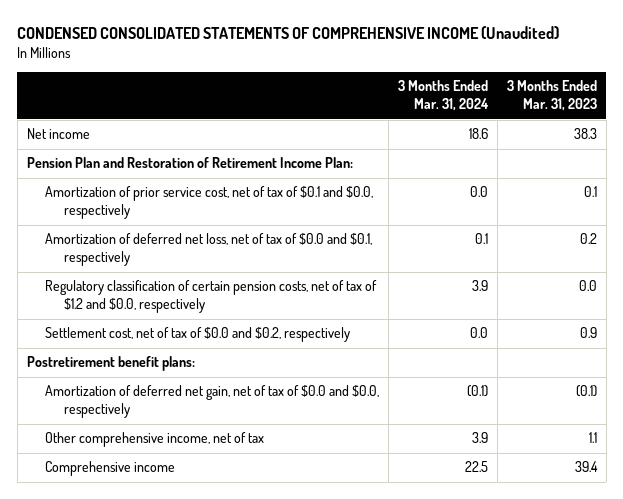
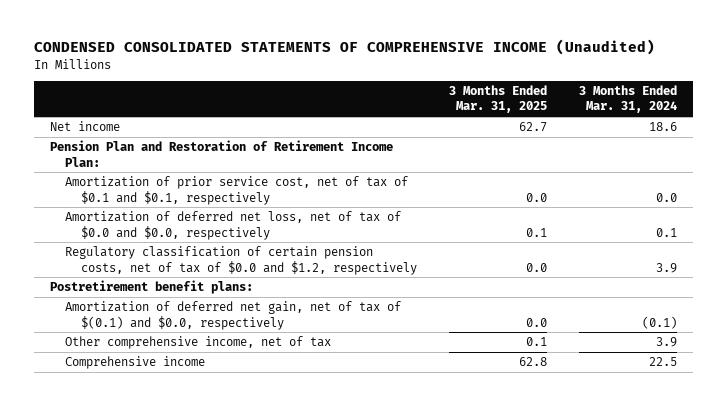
- | 3 Months Ended Mar. 31, 2024 | 3 Months Ended Mar. 31, 2023
+ | 3 Months Ended Mar. 31, 2025 | 3 Months Ended Mar. 31, 2024
- Amortization of prior service cost, net of tax of $0.1 and $0.0, respectively | 0.0 | 0.1
- Amortization of deferred net loss, net of tax of $0.0 and $0.1, respectively | 0.1 | 0.2
- Regulatory classification of certain pension costs, net of tax of $1.2 and $0.0, respectively | 3.9 | 0.0
- Settlement cost, net of tax of $0.0 and $0.2, respectively | 0.0 | 0.9
+ Amortization of prior service cost, net of tax of $0.1 and $0.1, respectively | 0.0 | 0.0
+ Amortization of deferred net loss, net of tax of $0.0 and $0.0, respectively | 0.1 | 0.1
+ Regulatory classification of certain pension costs, net of tax of $0.0 and $1.2, respectively | 0.0 | 3.9
- Amortization of deferred net gain, net of tax of $0.0 and $0.0, respectively | (0.1) | (0.1)
+ Amortization of deferred net gain, net of tax of $(0.1) and $0.0, respectively | 0.0 | (0.1)

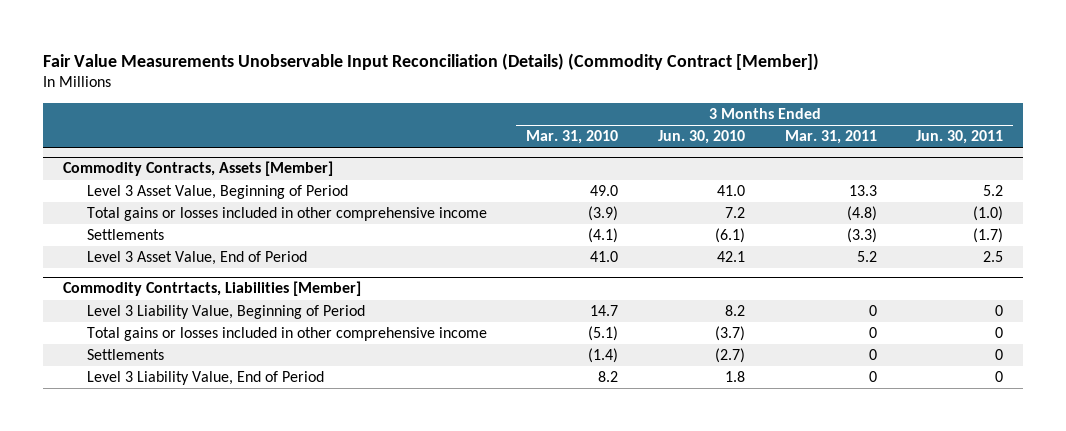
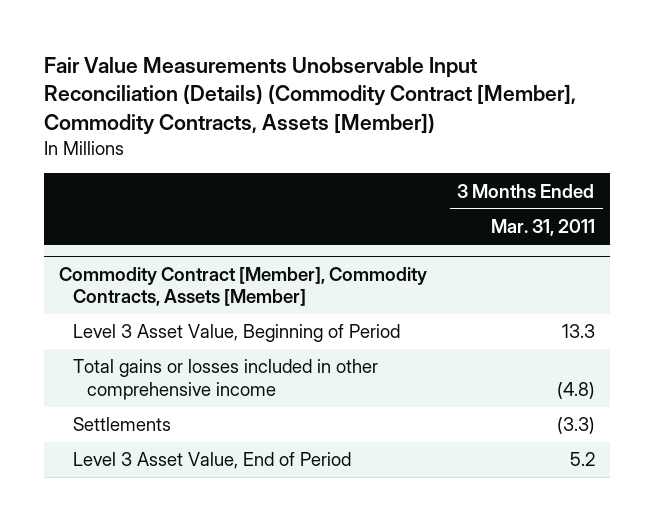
- Fair Value Measurements Unobservable Input Reconciliation (Details) (Commodity Contract [Member])
+ Fair Value Measurements Unobservable Input Reconciliation (Details) (Commodity Contract [Member], Commodity Contracts, Assets [Member])
- | 3 Months Ended Mar. 31, 2010 | 3 Months Ended Jun. 30, 2010 | 3 Months Ended Mar. 31, 2011 | 3 Months Ended Jun. 30, 2011
+ | 3 Months Ended Mar. 31, 2011
- Commodity Contracts, Assets [Member]
+ Commodity Contract [Member], Commodity Contracts, Assets [Member]
- Commodity Contrtacts, Liabilities [Member]
- Level 3 Liability Value, Beginning of Period | 14.7 | 8.2 | 0 | 0
- Total gains or losses included in other comprehensive income | (5.1) | (3.7) | 0 | 0
- Settlements | (1.4) | (2.7) | 0 | 0
- Level 3 Liability Value, End of Period | 8.2 | 1.8 | 0 | 0

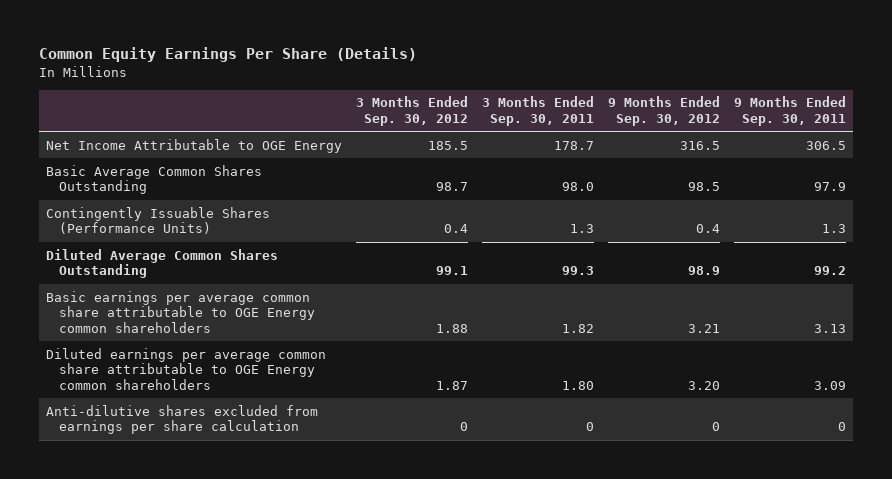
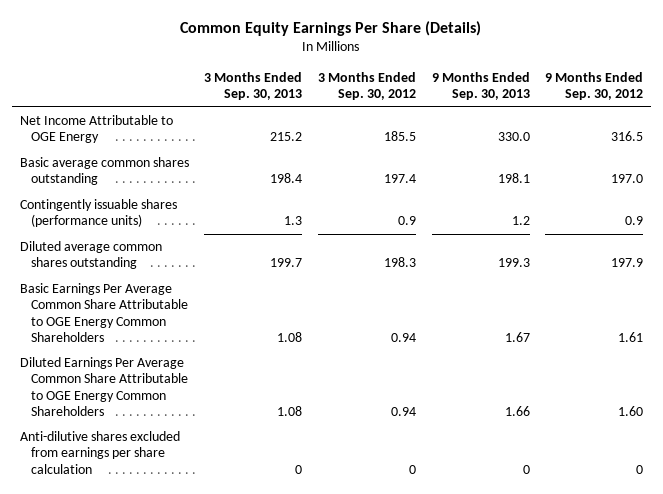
- | 3 Months Ended Sep. 30, 2012 | 3 Months Ended Sep. 30, 2011 | 9 Months Ended Sep. 30, 2012 | 9 Months Ended Sep. 30, 2011
+ | 3 Months Ended Sep. 30, 2013 | 3 Months Ended Sep. 30, 2012 | 9 Months Ended Sep. 30, 2013 | 9 Months Ended Sep. 30, 2012
- Basic Average Common Shares Outstanding | 98.7 | 98.0 | 98.5 | 97.9
- Contingently Issuable Shares (Performance Units) | 0.4 | 1.3 | 0.4 | 1.3
- Diluted Average Common Shares Outstanding | 99.1 | 99.3 | 98.9 | 99.2
- Basic earnings per average common share attributable to OGE Energy common shareholders | 1.88 | 1.82 | 3.21 | 3.13
- Diluted earnings per average common share attributable to OGE Energy common shareholders | 1.87 | 1.80 | 3.20 | 3.09
+ Basic average common shares outstanding | 198.4 | 197.4 | 198.1 | 197.0
+ Contingently issuable shares (performance units) | 1.3 | 0.9 | 1.2 | 0.9
+ Diluted average common shares outstanding | 199.7 | 198.3 | 199.3 | 197.9
+ Basic Earnings Per Average Common Share Attributable to OGE Energy Common Shareholders | 1.08 | 0.94 | 1.67 | 1.61
+ Diluted Earnings Per Average Common Share Attributable to OGE Energy Common Shareholders | 1.08 | 0.94 | 1.66 | 1.60

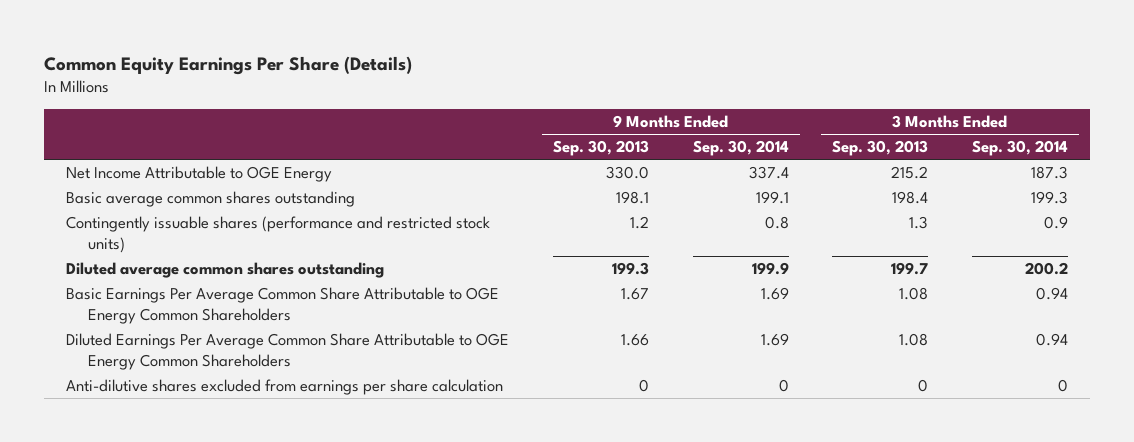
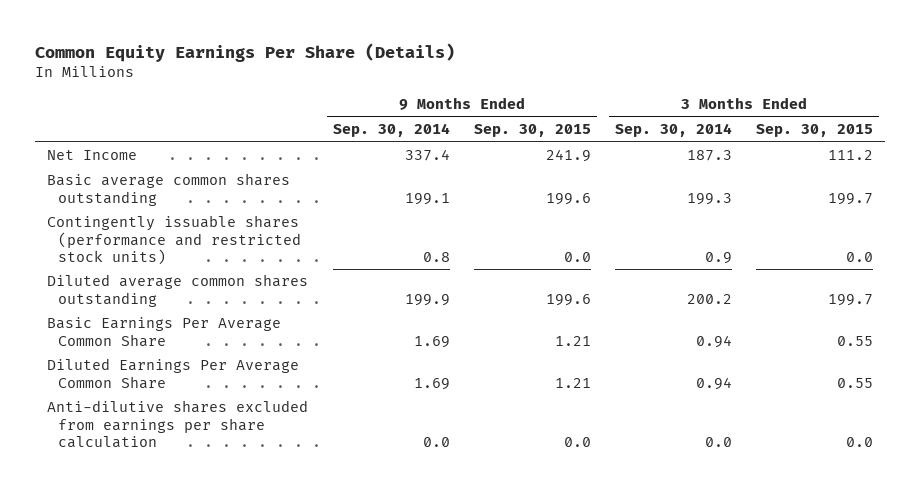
- | 9 Months Ended Sep. 30, 2013 | 9 Months Ended Sep. 30, 2014 | 3 Months Ended Sep. 30, 2013 | 3 Months Ended Sep. 30, 2014
+ | 9 Months Ended Sep. 30, 2014 | 9 Months Ended Sep. 30, 2015 | 3 Months Ended Sep. 30, 2014 | 3 Months Ended Sep. 30, 2015
- Net Income Attributable to OGE Energy | 330.0 | 337.4 | 215.2 | 187.3
+ Net Income | 337.4 | 241.9 | 187.3 | 111.2
- Basic Earnings Per Average Common Share Attributable to OGE Energy Common Shareholders | 1.67 | 1.69 | 1.08 | 0.94
- Diluted Earnings Per Average Common Share Attributable to OGE Energy Common Shareholders | 1.66 | 1.69 | 1.08 | 0.94
- Anti-dilutive shares excluded from earnings per share calculation | 0 | 0 | 0 | 0
+ Basic Earnings Per Average Common Share | 1.69 | 1.21 | 0.94 | 0.55
+ Diluted Earnings Per Average Common Share | 1.69 | 1.21 | 0.94 | 0.55
+ Anti-dilutive shares excluded from earnings per share calculation | 0.0 | 0.0 | 0.0 | 0.0

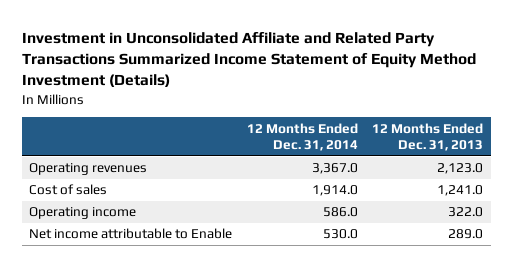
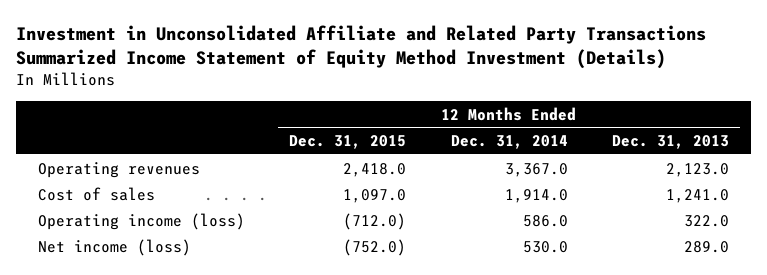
- | 12 Months Ended Dec. 31, 2014 | 12 Months Ended Dec. 31, 2013
+ | 12 Months Ended Dec. 31, 2015 | 12 Months Ended Dec. 31, 2014 | 12 Months Ended Dec. 31, 2013
- Operating income | 586.0 | 322.0
- Net income attributable to Enable | 530.0 | 289.0
+ Operating income (loss) | (712.0) | 586.0 | 322.0
+ Net income (loss) | (752.0) | 530.0 | 289.0

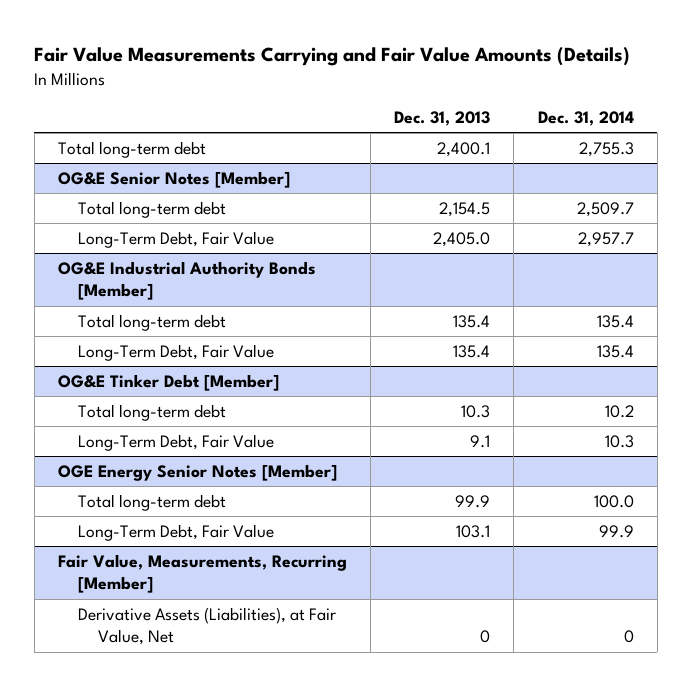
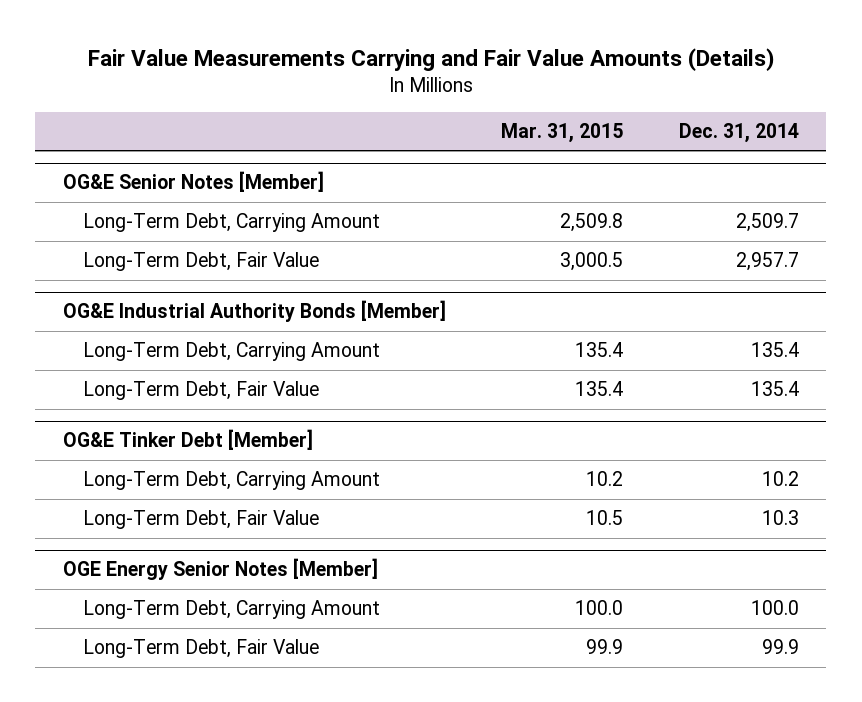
- | Dec. 31, 2013 | Dec. 31, 2014
+ | Mar. 31, 2015 | Dec. 31, 2014
- Total long-term debt | 2,400.1 | 2,755.3
@ OG&E Senior Notes [Member]
- Total long-term debt | 2,154.5 | 2,509.7
+ Long-Term Debt, Carrying Amount | 2,509.8 | 2,509.7
@ OG&E Industrial Authority Bonds [Member]
- Total long-term debt | 135.4 | 135.4
+ Long-Term Debt, Carrying Amount | 135.4 | 135.4
@ OG&E Tinker Debt [Member]
- Total long-term debt | 10.3 | 10.2
+ Long-Term Debt, Carrying Amount | 10.2 | 10.2
@ OGE Energy Senior Notes [Member]
- Total long-term debt | 99.9 | 100.0
+ Long-Term Debt, Carrying Amount | 100.0 | 100.0
- Fair Value, Measurements, Recurring [Member]
- Derivative Assets (Liabilities), at Fair Value, Net | 0 | 0

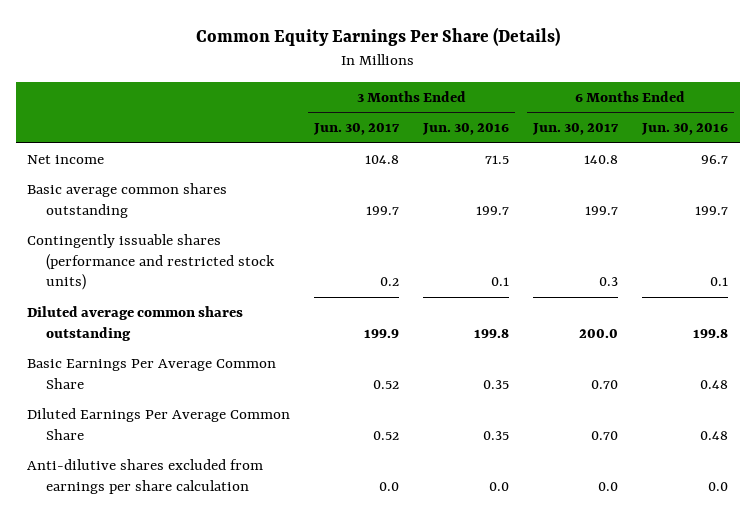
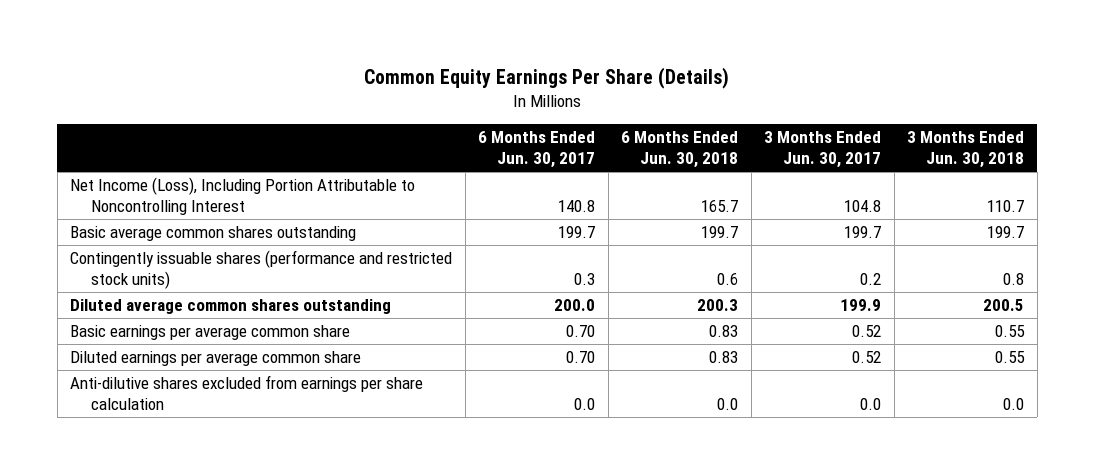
- | 3 Months Ended Jun. 30, 2017 | 3 Months Ended Jun. 30, 2016 | 6 Months Ended Jun. 30, 2017 | 6 Months Ended Jun. 30, 2016
+ | 6 Months Ended Jun. 30, 2017 | 6 Months Ended Jun. 30, 2018 | 3 Months Ended Jun. 30, 2017 | 3 Months Ended Jun. 30, 2018
- Net income | 104.8 | 71.5 | 140.8 | 96.7
+ Net Income (Loss), Including Portion Attributable to Noncontrolling Interest | 140.8 | 165.7 | 104.8 | 110.7
- Basic Earnings Per Average Common Share | 0.52 | 0.35 | 0.70 | 0.48
- Diluted Earnings Per Average Common Share | 0.52 | 0.35 | 0.70 | 0.48
+ Basic earnings per average common share | 0.70 | 0.83 | 0.52 | 0.55
+ Diluted earnings per average common share | 0.70 | 0.83 | 0.52 | 0.55

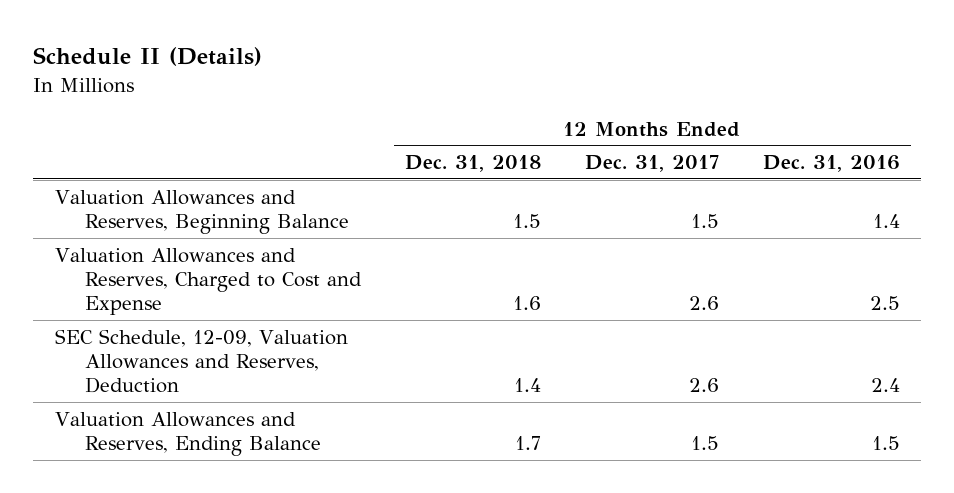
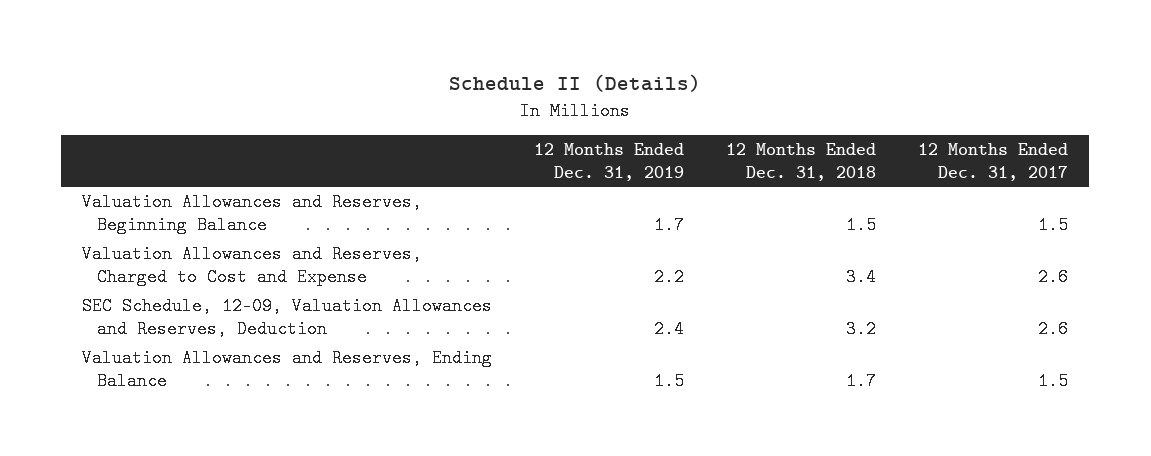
- | 12 Months Ended Dec. 31, 2018 | 12 Months Ended Dec. 31, 2017 | 12 Months Ended Dec. 31, 2016
+ | 12 Months Ended Dec. 31, 2019 | 12 Months Ended Dec. 31, 2018 | 12 Months Ended Dec. 31, 2017
- Valuation Allowances and Reserves, Charged to Cost and Expense | 1.6 | 2.6 | 2.5
- SEC Schedule, 12-09, Valuation Allowances and Reserves, Deduction | 1.4 | 2.6 | 2.4
+ Valuation Allowances and Reserves, Charged to Cost and Expense | 2.2 | 3.4 | 2.6
+ SEC Schedule, 12-09, Valuation Allowances and Reserves, Deduction | 2.4 | 3.2 | 2.6

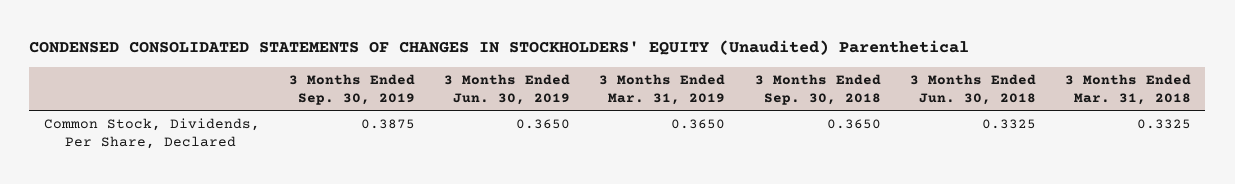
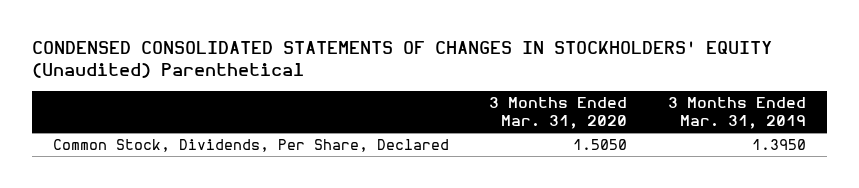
- | 3 Months Ended Sep. 30, 2019 | 3 Months Ended Jun. 30, 2019 | 3 Months Ended Mar. 31, 2019 | 3 Months Ended Sep. 30, 2018 | 3 Months Ended Jun. 30, 2018 | 3 Months Ended Mar. 31, 2018
+ | 3 Months Ended Mar. 31, 2020 | 3 Months Ended Mar. 31, 2019
- Common Stock, Dividends, Per Share, Declared | 0.3875 | 0.3650 | 0.3650 | 0.3650 | 0.3325 | 0.3325
+ Common Stock, Dividends, Per Share, Declared | 1.5050 | 1.3950

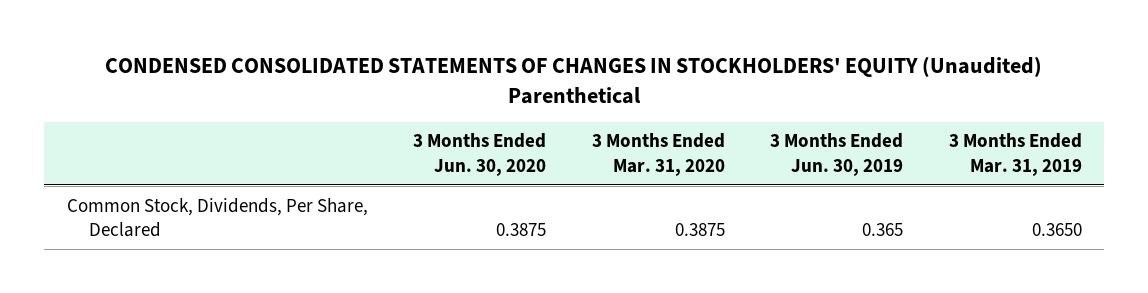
- | 3 Months Ended Mar. 31, 2020 | 3 Months Ended Mar. 31, 2019
+ | 3 Months Ended Jun. 30, 2020 | 3 Months Ended Mar. 31, 2020 | 3 Months Ended Jun. 30, 2019 | 3 Months Ended Mar. 31, 2019
- Common Stock, Dividends, Per Share, Declared | 1.5050 | 1.3950
+ Common Stock, Dividends, Per Share, Declared | 0.3875 | 0.3875 | 0.365 | 0.3650

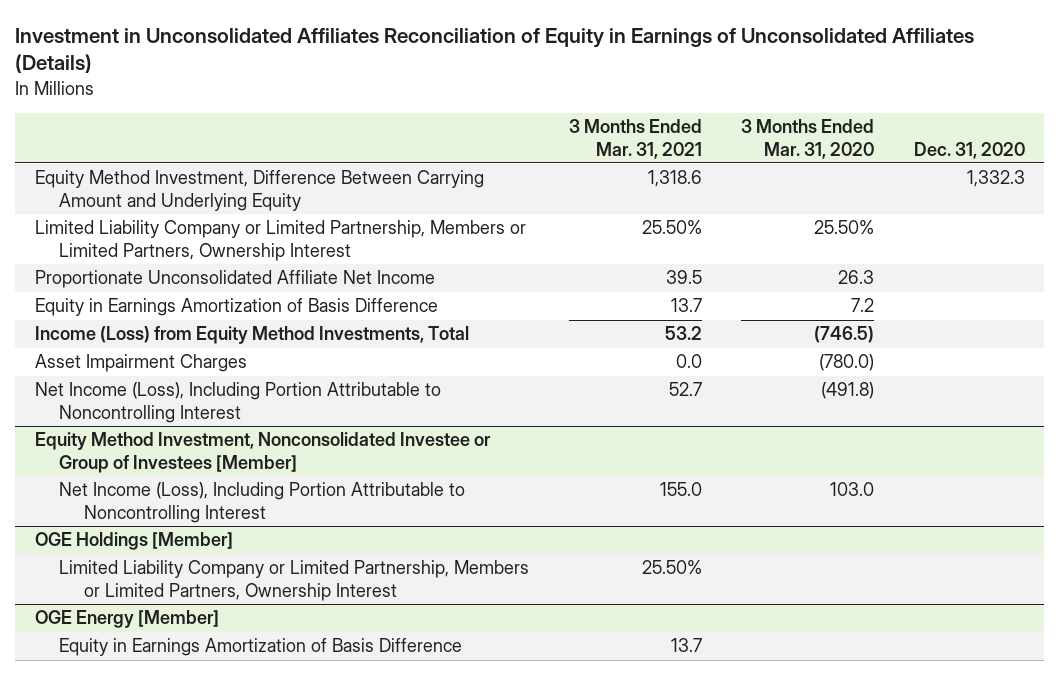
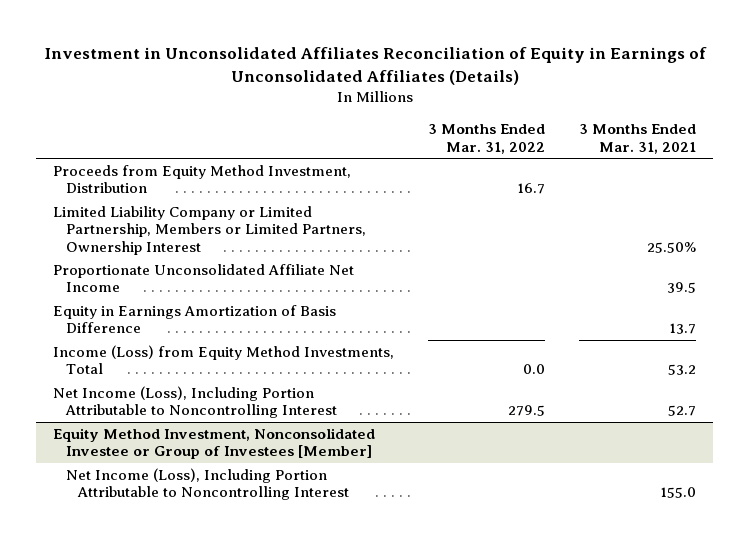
- | 3 Months Ended Mar. 31, 2021 | 3 Months Ended Mar. 31, 2020 | Dec. 31, 2020
+ | 3 Months Ended Mar. 31, 2022 | 3 Months Ended Mar. 31, 2021
- Equity Method Investment, Difference Between Carrying Amount and Underlying Equity | 1,318.6 | | 1,332.3
+ Proceeds from Equity Method Investment, Distribution | 16.7 |
- Asset Impairment Charges | 0.0 | (780.0) |
- OGE Holdings [Member]
- Limited Liability Company or Limited Partnership, Members or Limited Partners, Ownership Interest | 25.50% | |
- OGE Energy [Member]
- Equity in Earnings Amortization of Basis Difference | 13.7 | |

